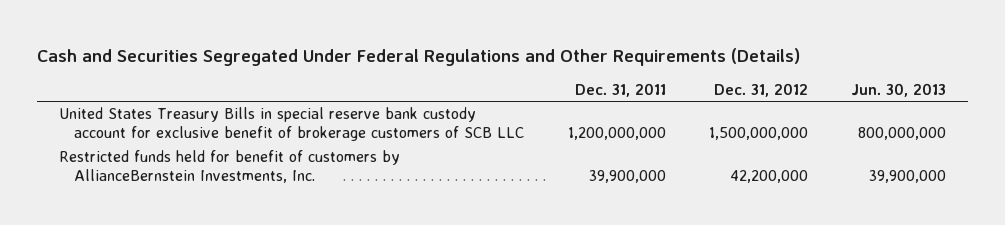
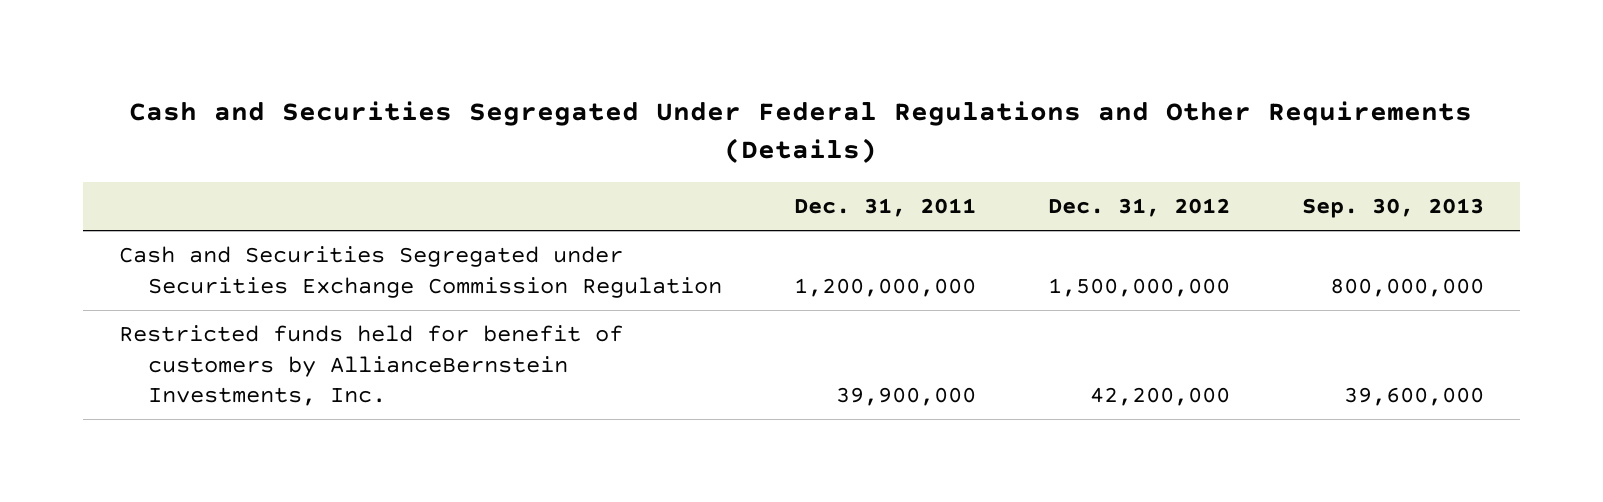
- | Dec. 31, 2011 | Dec. 31, 2012 | Jun. 30, 2013
+ | Dec. 31, 2011 | Dec. 31, 2012 | Sep. 30, 2013
- United States Treasury Bills in special reserve bank custody account for exclusive benefit of brokerage customers of SCB LLC | 1,200,000,000 | 1,500,000,000 | 800,000,000
+ Cash and Securities Segregated under Securities Exchange Commission Regulation | 1,200,000,000 | 1,500,000,000 | 800,000,000

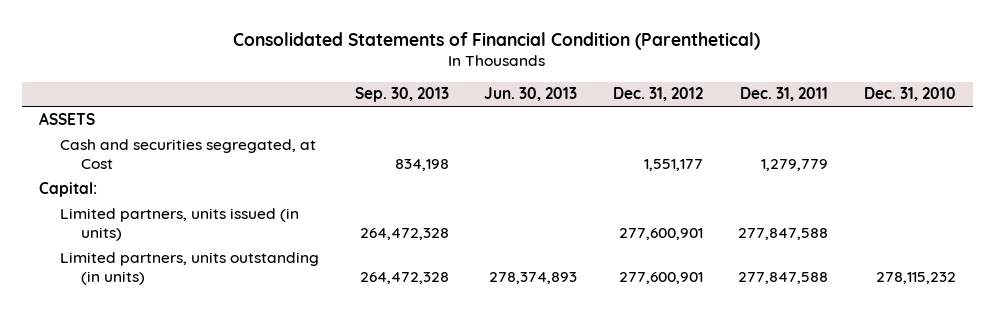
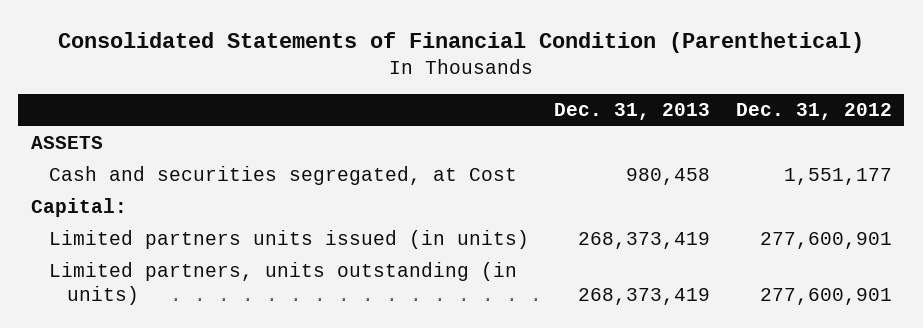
- | Sep. 30, 2013 | Jun. 30, 2013 | Dec. 31, 2012 | Dec. 31, 2011 | Dec. 31, 2010
+ | Dec. 31, 2013 | Dec. 31, 2012
- Limited partners, units issued (in units) | 264,472,328 | | 277,600,901 | 277,847,588 |
+ Limited partners units issued (in units) | 268,373,419 | 277,600,901

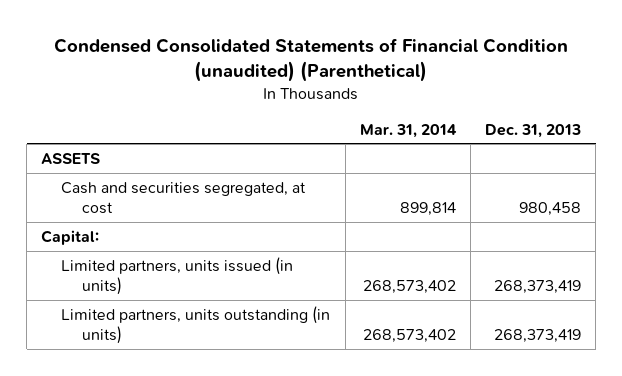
- Consolidated Statements of Financial Condition (Parenthetical)
+ Condensed Consolidated Statements of Financial Condition (unaudited) (Parenthetical)
- | Dec. 31, 2013 | Dec. 31, 2012
+ | Mar. 31, 2014 | Dec. 31, 2013
- Cash and securities segregated, at Cost | 980,458 | 1,551,177
+ Cash and securities segregated, at cost | 899,814 | 980,458
- Limited partners units issued (in units) | 268,373,419 | 277,600,901
+ Limited partners, units issued (in units) | 268,573,402 | 268,373,419

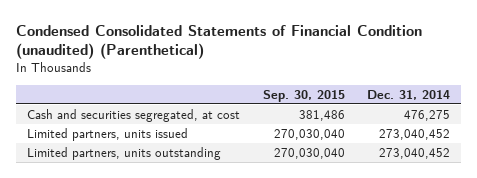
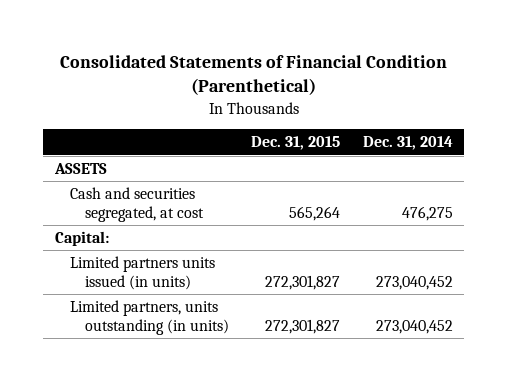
- Condensed Consolidated Statements of Financial Condition (unaudited) (Parenthetical)
+ Consolidated Statements of Financial Condition (Parenthetical)
- | Sep. 30, 2015 | Dec. 31, 2014
+ | Dec. 31, 2015 | Dec. 31, 2014
+ ASSETS
- Limited partners, units issued | 270,030,040 | 273,040,452
- Limited partners, units outstanding | 270,030,040 | 273,040,452
+ Capital:
+ Limited partners units issued (in units) | 272,301,827 | 273,040,452
+ Limited partners, units outstanding (in units) | 272,301,827 | 273,040,452

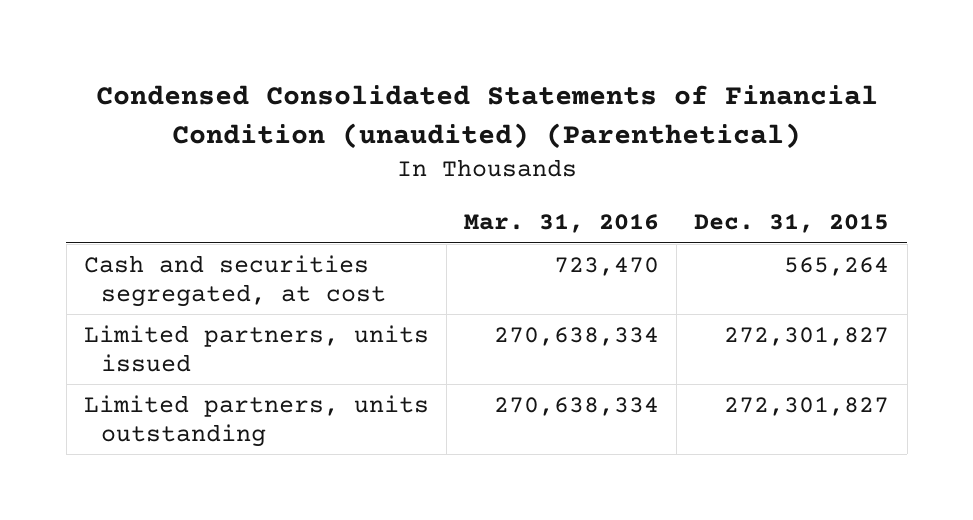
- Consolidated Statements of Financial Condition (Parenthetical)
+ Condensed Consolidated Statements of Financial Condition (unaudited) (Parenthetical)
- | Dec. 31, 2015 | Dec. 31, 2014
+ | Mar. 31, 2016 | Dec. 31, 2015
- ASSETS
- Capital:
- Limited partners units issued (in units) | 272,301,827 | 273,040,452
- Limited partners, units outstanding (in units) | 272,301,827 | 273,040,452
+ Limited partners, units issued | 270,638,334 | 272,301,827
+ Limited partners, units outstanding | 270,638,334 | 272,301,827

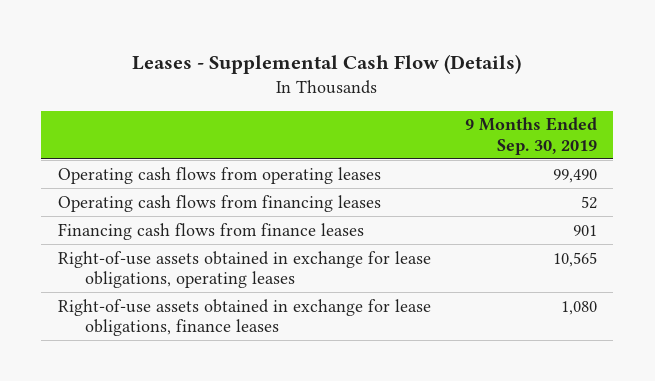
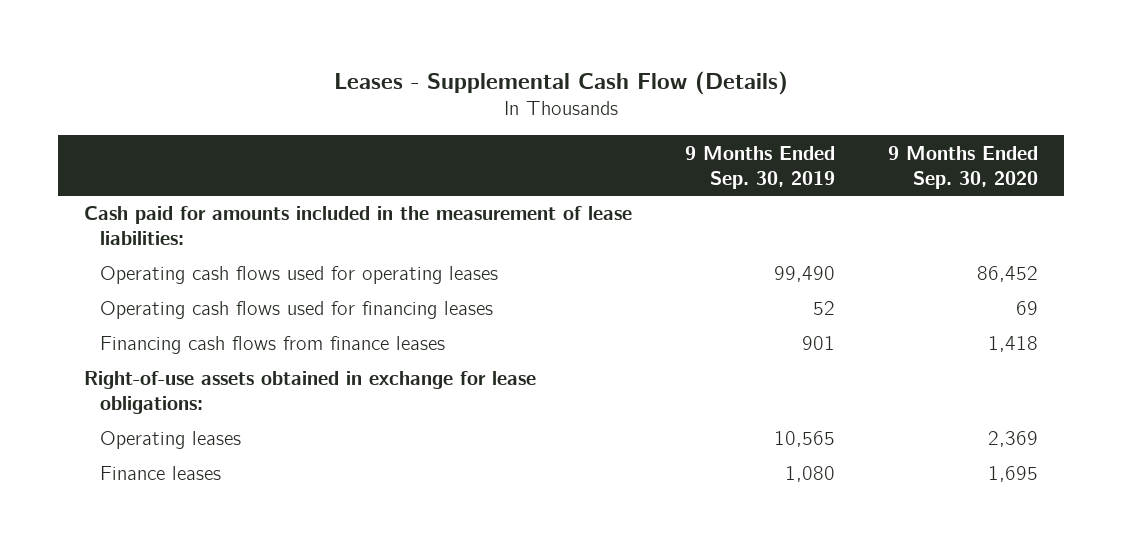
- | 9 Months Ended Sep. 30, 2019
+ | 9 Months Ended Sep. 30, 2019 | 9 Months Ended Sep. 30, 2020
- Operating cash flows from operating leases | 99,490
- Operating cash flows from financing leases | 52
+ Cash paid for amounts included in the measurement of lease liabilities:
+ Operating cash flows used for operating leases | 99,490 | 86,452
+ Operating cash flows used for financing leases | 52 | 69
- Right-of-use assets obtained in exchange for lease obligations, operating leases | 10,565
- Right-of-use assets obtained in exchange for lease obligations, finance leases | 1,080
+ Right-of-use assets obtained in exchange for lease obligations:
+ Operating leases | 10,565 | 2,369
+ Finance leases | 1,080 | 1,695

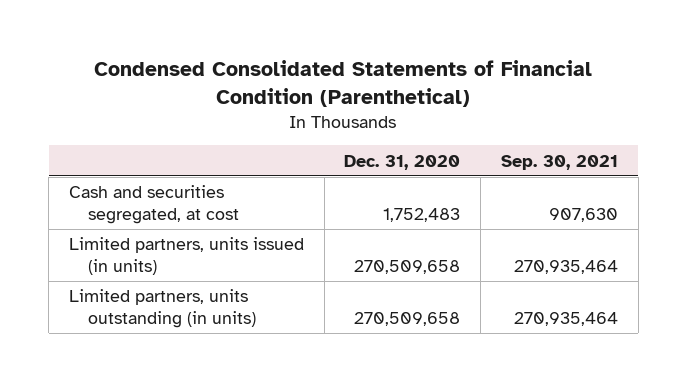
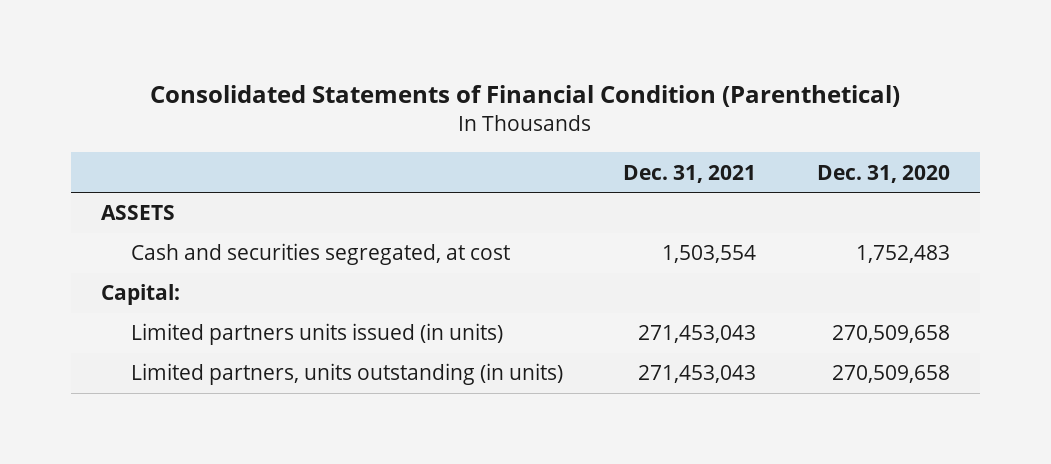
- Condensed Consolidated Statements of Financial Condition (Parenthetical)
+ Consolidated Statements of Financial Condition (Parenthetical)
- | Dec. 31, 2020 | Sep. 30, 2021
+ | Dec. 31, 2021 | Dec. 31, 2020
+ ASSETS
- Limited partners, units issued (in units) | 270,509,658 | 270,935,464
+ Capital:
+ Limited partners units issued (in units) | 271,453,043 | 270,509,658

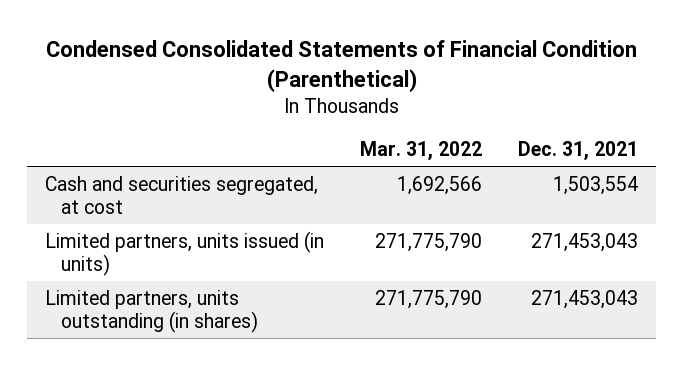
- Consolidated Statements of Financial Condition (Parenthetical)
+ Condensed Consolidated Statements of Financial Condition (Parenthetical)
- | Dec. 31, 2021 | Dec. 31, 2020
+ | Mar. 31, 2022 | Dec. 31, 2021
- ASSETS
- Capital:
- Limited partners units issued (in units) | 271,453,043 | 270,509,658
- Limited partners, units outstanding (in units) | 271,453,043 | 270,509,658
+ Limited partners, units issued (in units) | 271,775,790 | 271,453,043
+ Limited partners, units outstanding (in shares) | 271,775,790 | 271,453,043

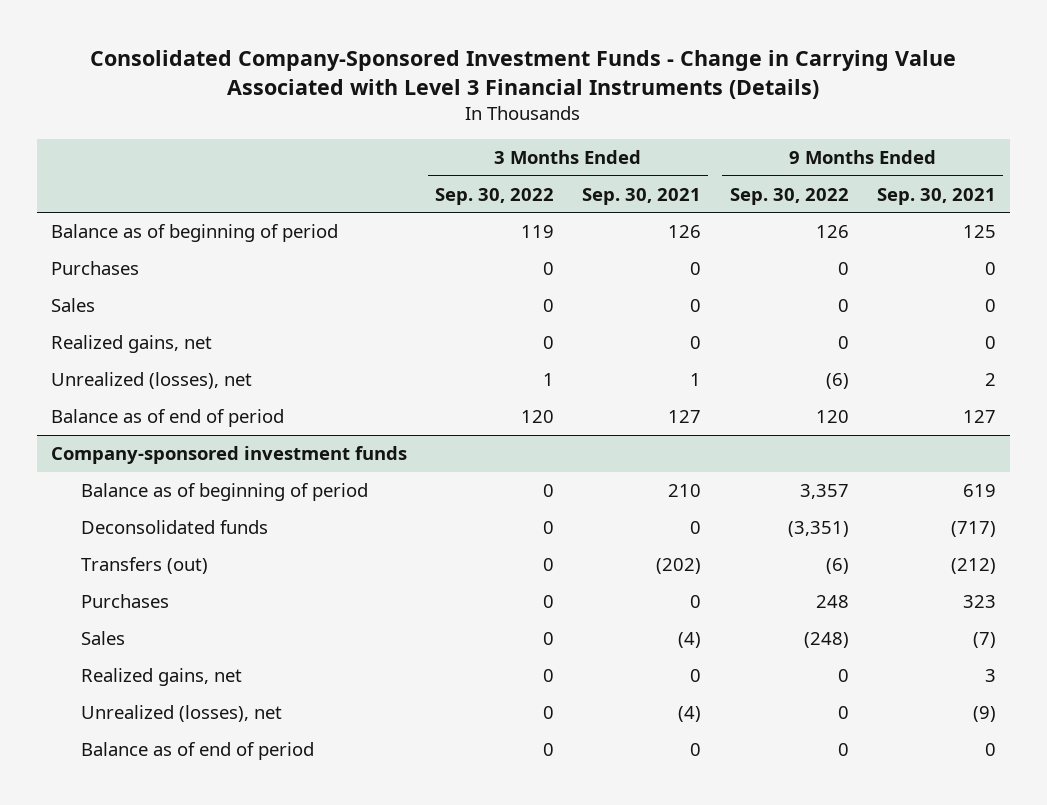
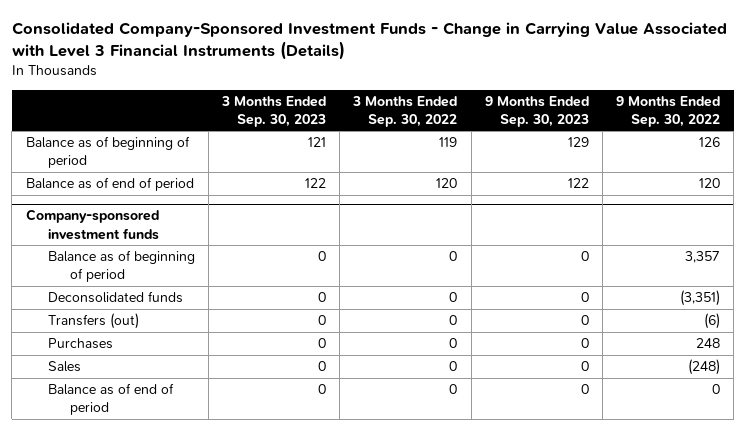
- | 3 Months Ended Sep. 30, 2022 | 3 Months Ended Sep. 30, 2021 | 9 Months Ended Sep. 30, 2022 | 9 Months Ended Sep. 30, 2021
+ | 3 Months Ended Sep. 30, 2023 | 3 Months Ended Sep. 30, 2022 | 9 Months Ended Sep. 30, 2023 | 9 Months Ended Sep. 30, 2022
- Purchases | 0 | 0 | 0 | 0
- Sales | 0 | 0 | 0 | 0
- Realized gains, net | 0 | 0 | 0 | 0
- Unrealized (losses), net | 1 | 1 | (6) | 2
@ Company-sponsored investment funds
- Realized gains, net | 0 | 0 | 0 | 3
- Unrealized (losses), net | 0 | (4) | 0 | (9)

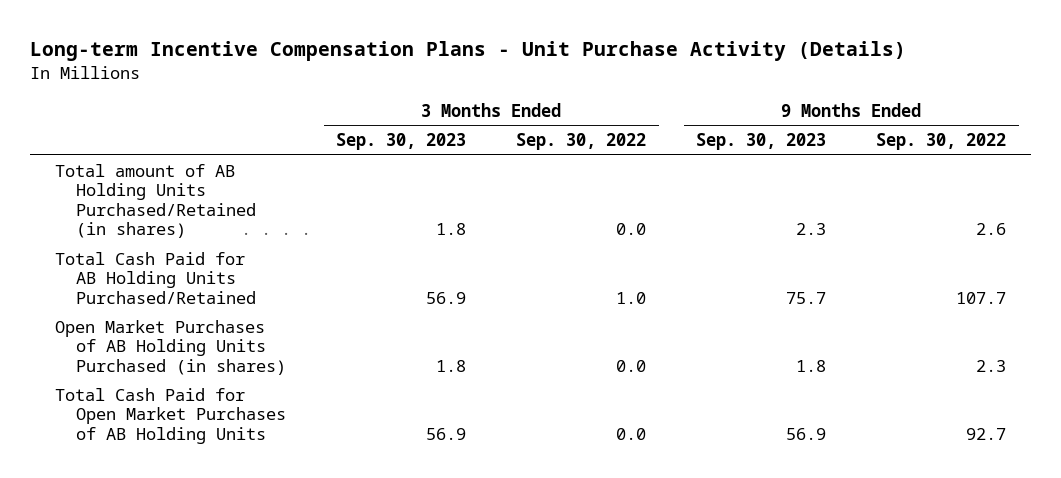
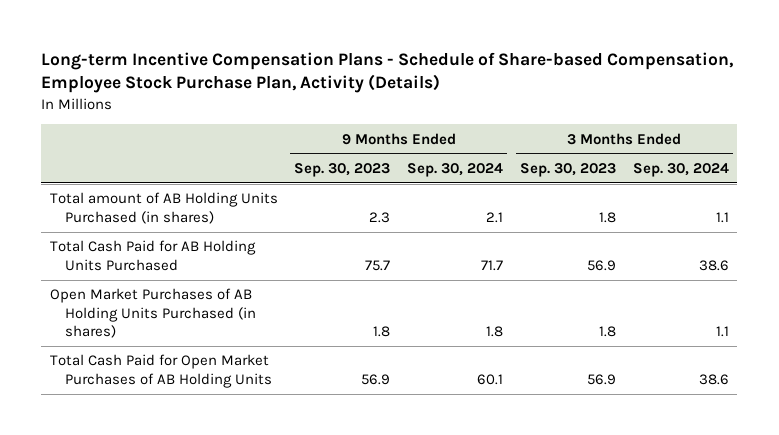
- Long-term Incentive Compensation Plans - Unit Purchase Activity (Details)
+ Long-term Incentive Compensation Plans - Schedule of Share-based Compensation, Employee Stock Purchase Plan, Activity (Details)
- | 3 Months Ended Sep. 30, 2023 | 3 Months Ended Sep. 30, 2022 | 9 Months Ended Sep. 30, 2023 | 9 Months Ended Sep. 30, 2022
+ | 9 Months Ended Sep. 30, 2023 | 9 Months Ended Sep. 30, 2024 | 3 Months Ended Sep. 30, 2023 | 3 Months Ended Sep. 30, 2024
- Total amount of AB Holding Units Purchased/Retained (in shares) | 1.8 | 0.0 | 2.3 | 2.6
- Total Cash Paid for AB Holding Units Purchased/Retained | 56.9 | 1.0 | 75.7 | 107.7
+ Total amount of AB Holding Units Purchased (in shares) | 2.3 | 2.1 | 1.8 | 1.1
+ Total Cash Paid for AB Holding Units Purchased | 75.7 | 71.7 | 56.9 | 38.6

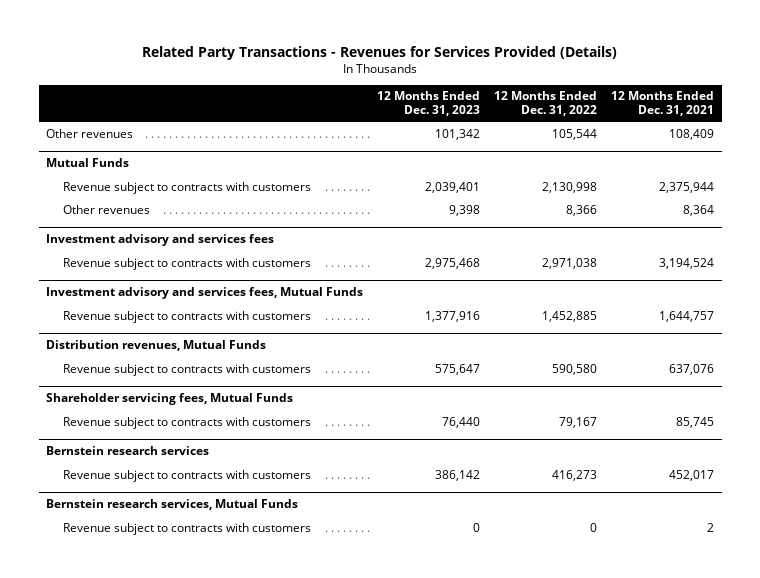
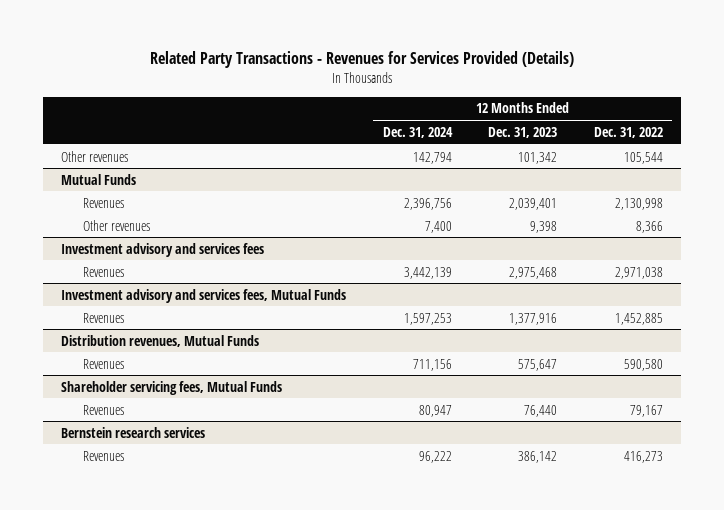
- | 12 Months Ended Dec. 31, 2023 | 12 Months Ended Dec. 31, 2022 | 12 Months Ended Dec. 31, 2021
+ | 12 Months Ended Dec. 31, 2024 | 12 Months Ended Dec. 31, 2023 | 12 Months Ended Dec. 31, 2022
@ Mutual Funds
- Revenue subject to contracts with customers | 2,039,401 | 2,130,998 | 2,375,944
+ Revenues | 2,396,756 | 2,039,401 | 2,130,998
@ Investment advisory and services fees
- Revenue subject to contracts with customers | 2,975,468 | 2,971,038 | 3,194,524
+ Revenues | 3,442,139 | 2,975,468 | 2,971,038
@ Investment advisory and services fees, Mutual Funds
- Revenue subject to contracts with customers | 1,377,916 | 1,452,885 | 1,644,757
+ Revenues | 1,597,253 | 1,377,916 | 1,452,885
@ Distribution revenues, Mutual Funds
- Revenue subject to contracts with customers | 575,647 | 590,580 | 637,076
+ Revenues | 711,156 | 575,647 | 590,580
@ Shareholder servicing fees, Mutual Funds
- Revenue subject to contracts with customers | 76,440 | 79,167 | 85,745
+ Revenues | 80,947 | 76,440 | 79,167
@ Bernstein research services
- Revenue subject to contracts with customers | 386,142 | 416,273 | 452,017
- Bernstein research services, Mutual Funds
- Revenue subject to contracts with customers | 0 | 0 | 2
@ Bernstein research services
+ Revenues | 96,222 | 386,142 | 416,273

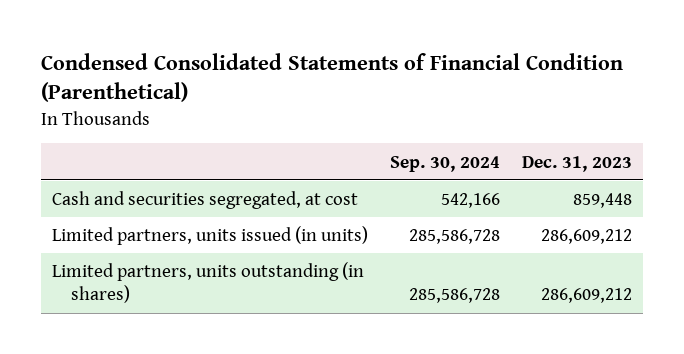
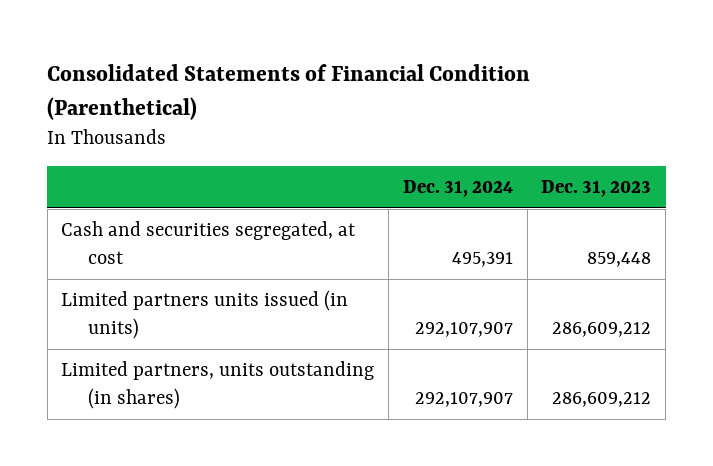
- Condensed Consolidated Statements of Financial Condition (Parenthetical)
+ Consolidated Statements of Financial Condition (Parenthetical)
- | Sep. 30, 2024 | Dec. 31, 2023
+ | Dec. 31, 2024 | Dec. 31, 2023
- Limited partners, units issued (in units) | 285,586,728 | 286,609,212
+ Limited partners units issued (in units) | 292,107,907 | 286,609,212

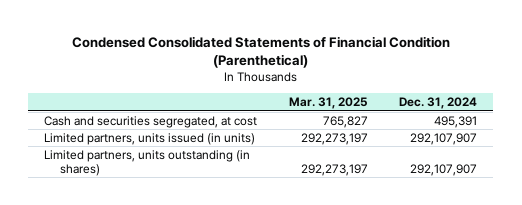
- Consolidated Statements of Financial Condition (Parenthetical)
+ Condensed Consolidated Statements of Financial Condition (Parenthetical)
- | Dec. 31, 2024 | Dec. 31, 2023
+ | Mar. 31, 2025 | Dec. 31, 2024
- Limited partners units issued (in units) | 292,107,907 | 286,609,212
+ Limited partners, units issued (in units) | 292,273,197 | 292,107,907

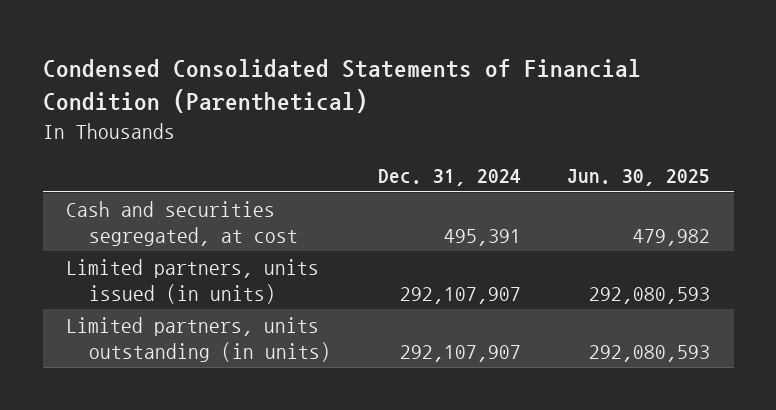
- | Mar. 31, 2025 | Dec. 31, 2024
+ | Dec. 31, 2024 | Jun. 30, 2025
- Limited partners, units outstanding (in shares) | 292,273,197 | 292,107,907
+ Limited partners, units outstanding (in units) | 292,107,907 | 292,080,593

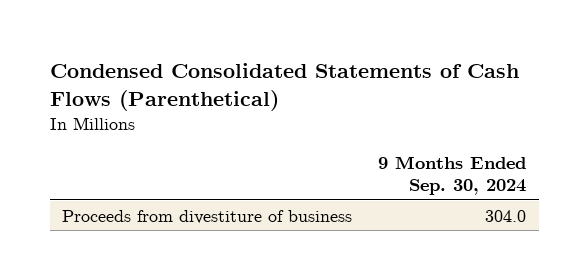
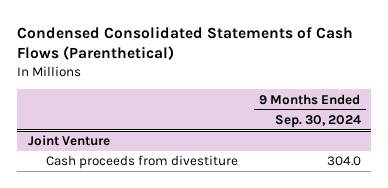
- Proceeds from divestiture of business | 304.0
+ Joint Venture
+ Cash proceeds from divestiture | 304.0

